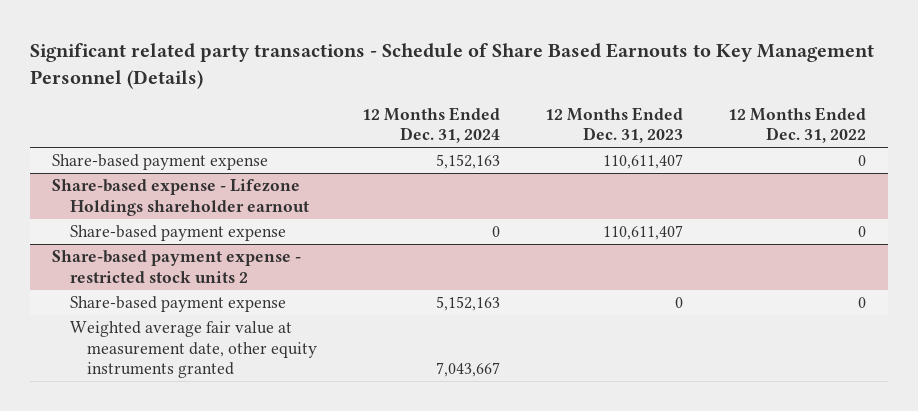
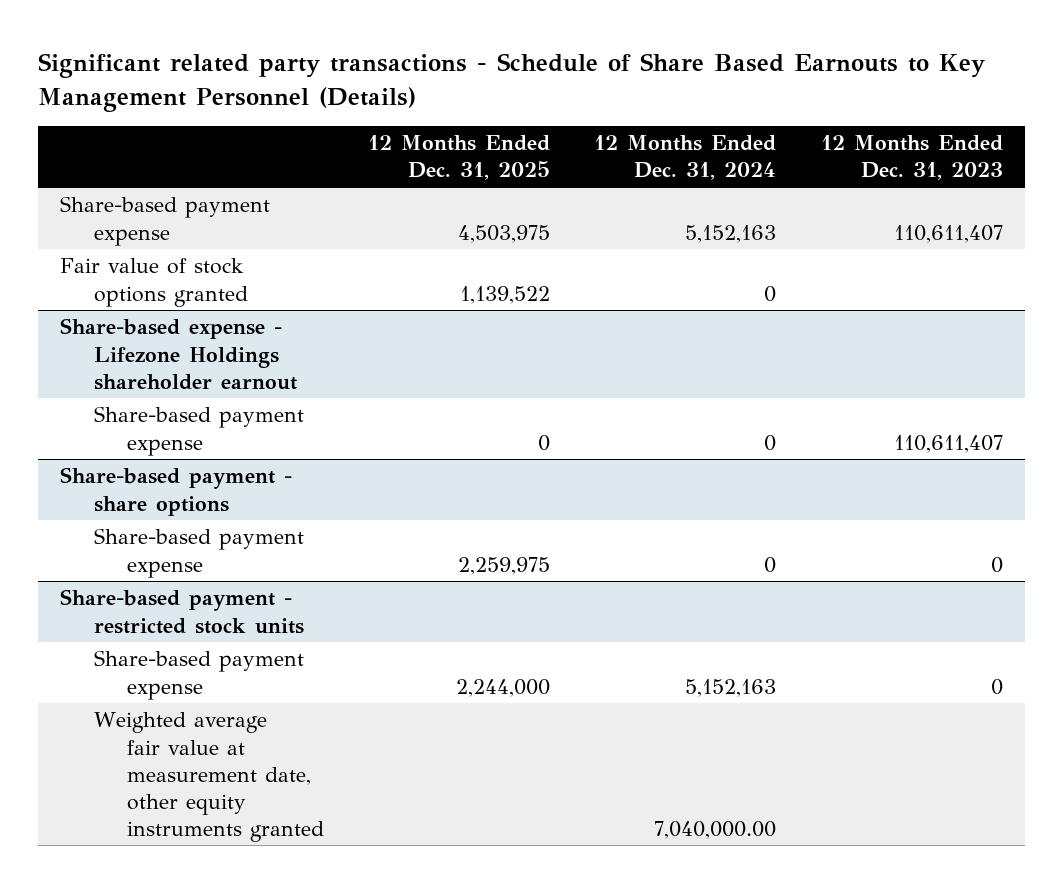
- | 12 Months Ended Dec. 31, 2024 | 12 Months Ended Dec. 31, 2023 | 12 Months Ended Dec. 31, 2022
+ | 12 Months Ended Dec. 31, 2025 | 12 Months Ended Dec. 31, 2024 | 12 Months Ended Dec. 31, 2023
+ Fair value of stock options granted | 1,139,522 | 0 |
- Share-based payment expense - restricted stock units 2
+ Share-based payment - share options
+ Share-based payment expense | 2,259,975 | 0 | 0
+ Share-based payment - restricted stock units
- Weighted average fair value at measurement date, other equity instruments granted | 7,043,667 | |
+ Weighted average fair value at measurement date, other equity instruments granted | | 7,040,000.00 |

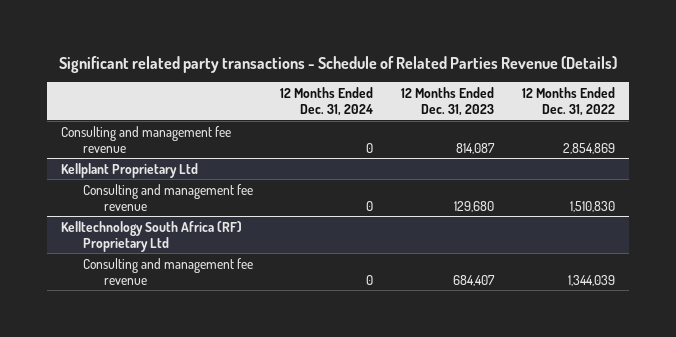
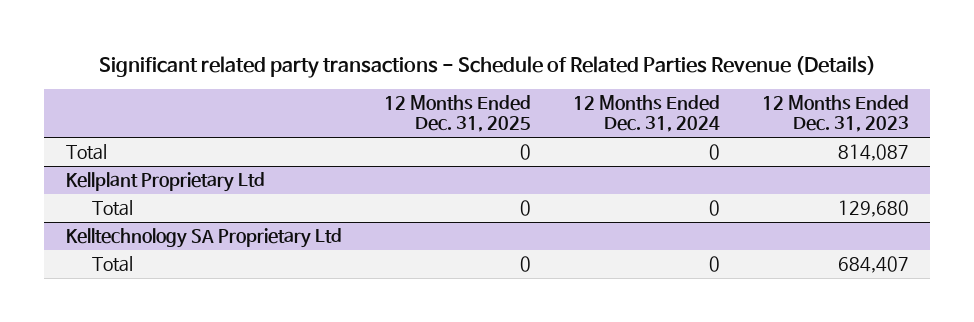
- | 12 Months Ended Dec. 31, 2024 | 12 Months Ended Dec. 31, 2023 | 12 Months Ended Dec. 31, 2022
+ | 12 Months Ended Dec. 31, 2025 | 12 Months Ended Dec. 31, 2024 | 12 Months Ended Dec. 31, 2023
- Consulting and management fee revenue | 0 | 814,087 | 2,854,869
+ Total | 0 | 0 | 814,087
@ Kellplant Proprietary Ltd
- Consulting and management fee revenue | 0 | 129,680 | 1,510,830
- Kelltechnology South Africa (RF) Proprietary Ltd
- Consulting and management fee revenue | 0 | 684,407 | 1,344,039
@ Kellplant Proprietary Ltd
+ Total | 0 | 0 | 129,680
+ Kelltechnology SA Proprietary Ltd
+ Total | 0 | 0 | 684,407

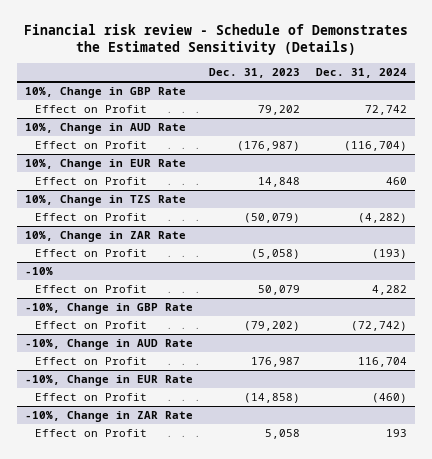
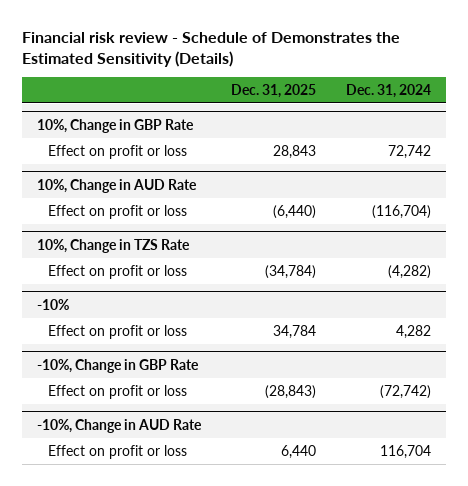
- | Dec. 31, 2023 | Dec. 31, 2024
+ | Dec. 31, 2025 | Dec. 31, 2024
@ 10%, Change in GBP Rate
- Effect on Profit | 79,202 | 72,742
+ Effect on profit or loss | 28,843 | 72,742
@ 10%, Change in AUD Rate
- Effect on Profit | (176,987) | (116,704)
- 10%, Change in EUR Rate
- Effect on Profit | 14,848 | 460
@ 10%, Change in AUD Rate
+ Effect on profit or loss | (6,440) | (116,704)
@ 10%, Change in TZS Rate
- Effect on Profit | (50,079) | (4,282)
- 10%, Change in ZAR Rate
- Effect on Profit | (5,058) | (193)
@ 10%, Change in TZS Rate
+ Effect on profit or loss | (34,784) | (4,282)
@ -10%
- Effect on Profit | 50,079 | 4,282
+ Effect on profit or loss | 34,784 | 4,282
@ -10%, Change in GBP Rate
- Effect on Profit | (79,202) | (72,742)
+ Effect on profit or loss | (28,843) | (72,742)
@ -10%, Change in AUD Rate
- Effect on Profit | 176,987 | 116,704
- -10%, Change in EUR Rate
- Effect on Profit | (14,858) | (460)
- -10%, Change in ZAR Rate
- Effect on Profit | 5,058 | 193
@ -10%, Change in AUD Rate
+ Effect on profit or loss | 6,440 | 116,704

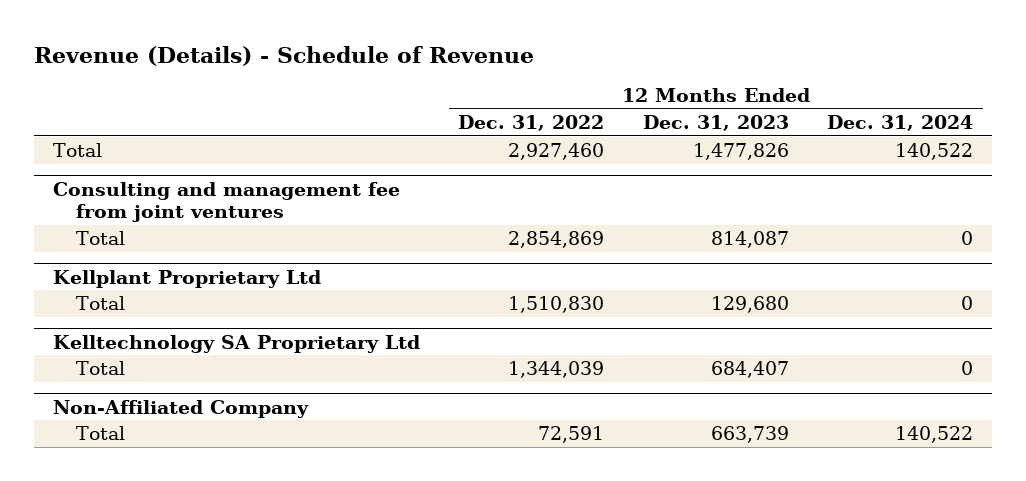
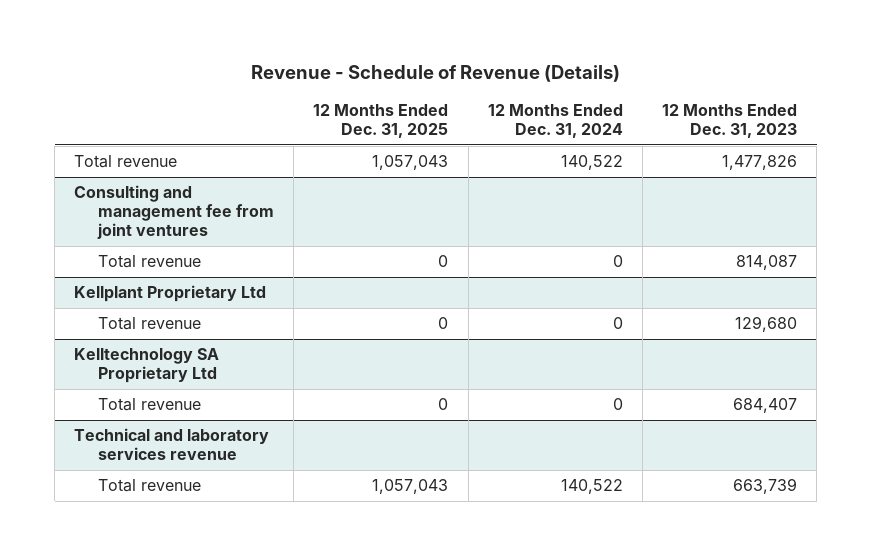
- Revenue (Details) - Schedule of Revenue
+ Revenue - Schedule of Revenue (Details)
- | 12 Months Ended Dec. 31, 2022 | 12 Months Ended Dec. 31, 2023 | 12 Months Ended Dec. 31, 2024
+ | 12 Months Ended Dec. 31, 2025 | 12 Months Ended Dec. 31, 2024 | 12 Months Ended Dec. 31, 2023
- Total | 2,927,460 | 1,477,826 | 140,522
+ Total revenue | 1,057,043 | 140,522 | 1,477,826
@ Consulting and management fee from joint ventures
- Total | 2,854,869 | 814,087 | 0
+ Total revenue | 0 | 0 | 814,087
@ Kellplant Proprietary Ltd
- Total | 1,510,830 | 129,680 | 0
+ Total revenue | 0 | 0 | 129,680
@ Kelltechnology SA Proprietary Ltd
- Total | 1,344,039 | 684,407 | 0
- Non-Affiliated Company
- Total | 72,591 | 663,739 | 140,522
@ Kelltechnology SA Proprietary Ltd
+ Total revenue | 0 | 0 | 684,407
+ Technical and laboratory services revenue
+ Total revenue | 1,057,043 | 140,522 | 663,739

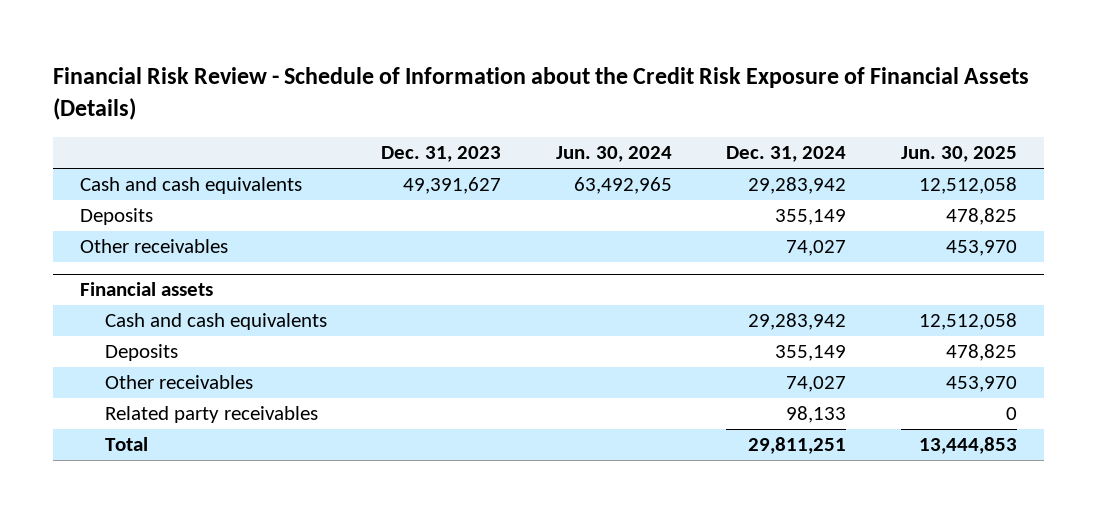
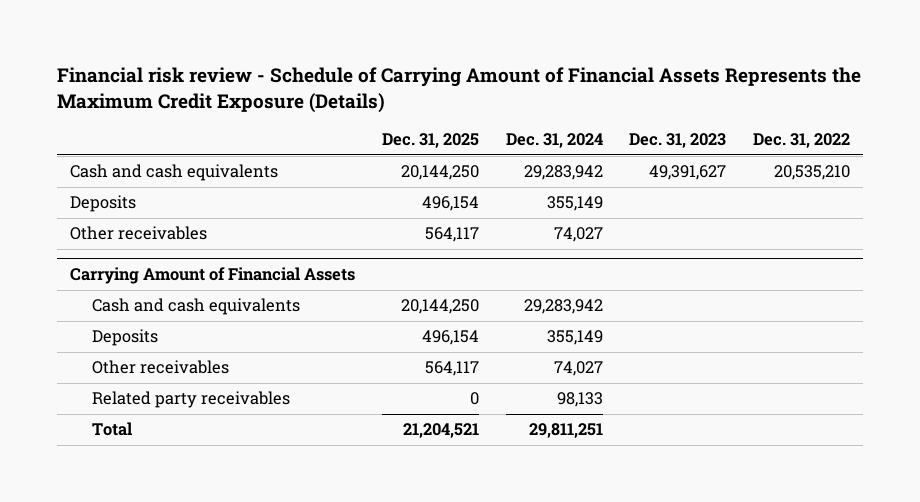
- Financial Risk Review - Schedule of Information about the Credit Risk Exposure of Financial Assets (Details)
+ Financial risk review - Schedule of Carrying Amount of Financial Assets Represents the Maximum Credit Exposure (Details)
- | Dec. 31, 2023 | Jun. 30, 2024 | Dec. 31, 2024 | Jun. 30, 2025
+ | Dec. 31, 2025 | Dec. 31, 2024 | Dec. 31, 2023 | Dec. 31, 2022
- Financial assets
+ Carrying Amount of Financial Assets

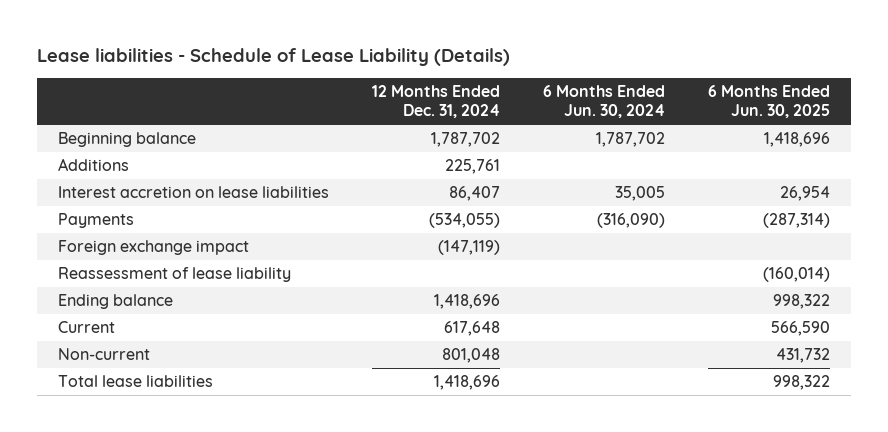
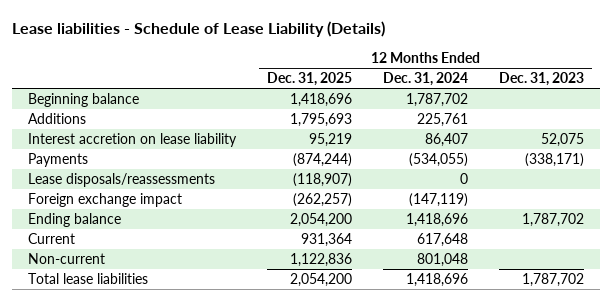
- | 12 Months Ended Dec. 31, 2024 | 6 Months Ended Jun. 30, 2024 | 6 Months Ended Jun. 30, 2025
+ | 12 Months Ended Dec. 31, 2025 | 12 Months Ended Dec. 31, 2024 | 12 Months Ended Dec. 31, 2023
- Interest accretion on lease liabilities | 86,407 | 35,005 | 26,954
+ Interest accretion on lease liability | 95,219 | 86,407 | 52,075
+ Lease disposals/reassessments | (118,907) | 0 |
- Reassessment of lease liability | | | (160,014)

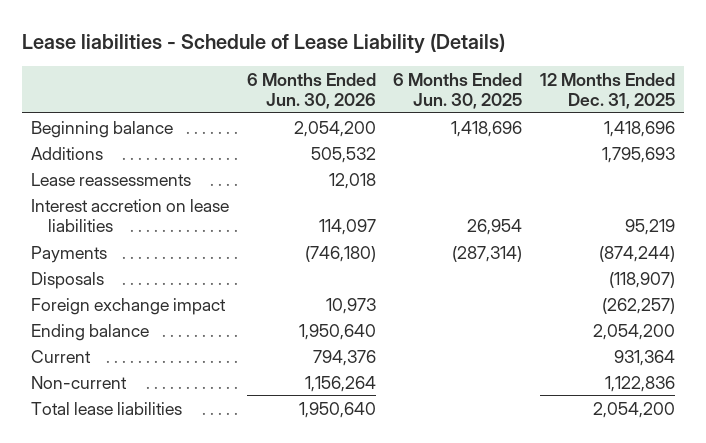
- | 12 Months Ended Dec. 31, 2025 | 12 Months Ended Dec. 31, 2024 | 12 Months Ended Dec. 31, 2023
+ | 6 Months Ended Jun. 30, 2026 | 6 Months Ended Jun. 30, 2025 | 12 Months Ended Dec. 31, 2025
- Interest accretion on lease liability | 95,219 | 86,407 | 52,075
+ Lease reassessments | 12,018 | |
+ Interest accretion on lease liabilities | 114,097 | 26,954 | 95,219
- Lease disposals/reassessments | (118,907) | 0 |
+ Disposals | | | (118,907)

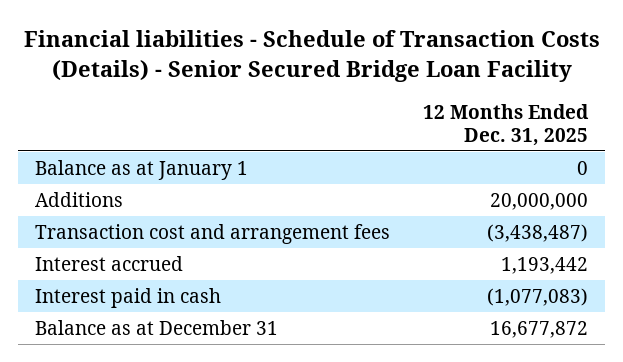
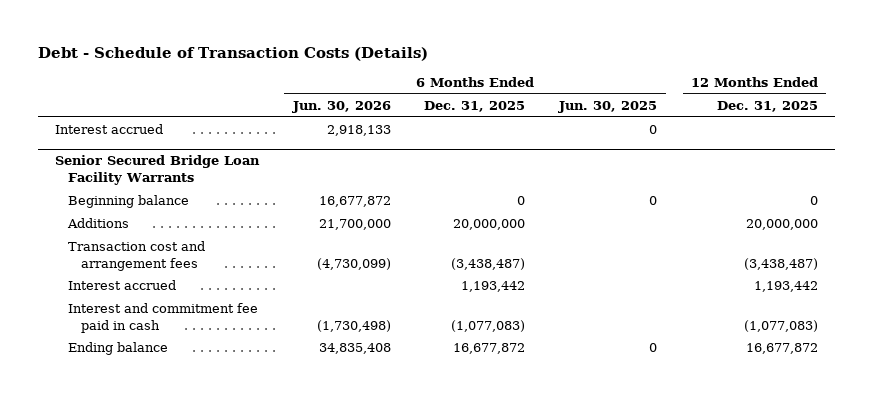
- Financial liabilities - Schedule of Transaction Costs (Details) - Senior Secured Bridge Loan Facility
+ Debt - Schedule of Transaction Costs (Details)
- | 12 Months Ended Dec. 31, 2025
+ | 6 Months Ended Jun. 30, 2026 | 6 Months Ended Dec. 31, 2025 | 6 Months Ended Jun. 30, 2025 | 12 Months Ended Dec. 31, 2025
- Balance as at January 1 | 0
+ Interest accrued | 2,918,133 | | 0 |
+ Senior Secured Bridge Loan Facility Warrants
+ Beginning balance | 16,677,872 | 0 | 0 | 0
- Interest paid in cash | (1,077,083)
- Balance as at December 31 | 16,677,872
+ Interest and commitment fee paid in cash | (1,730,498) | (1,077,083) | | (1,077,083)
+ Ending balance | 34,835,408 | 16,677,872 | 0 | 16,677,872

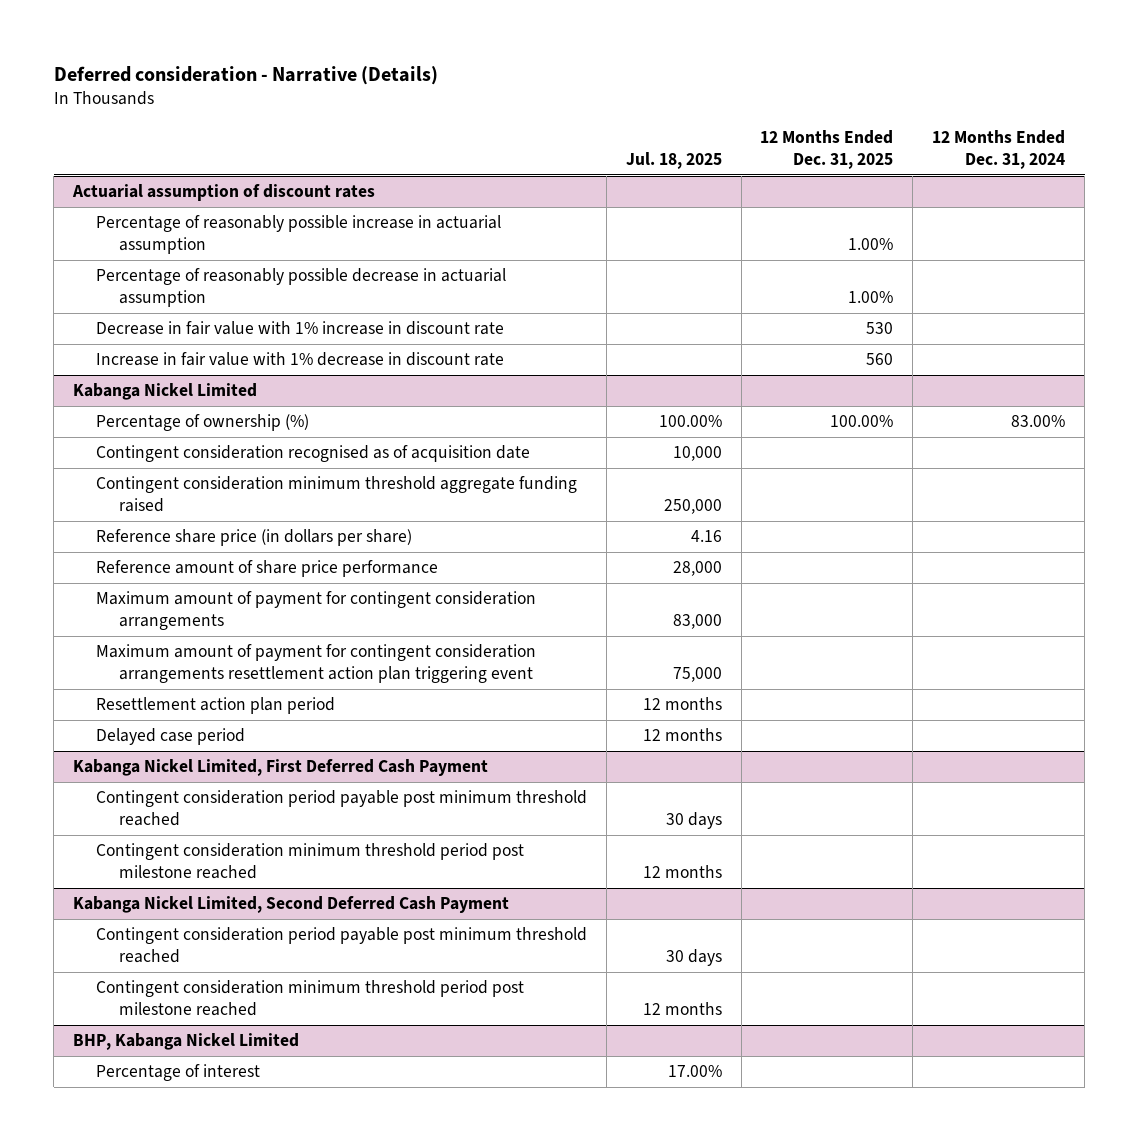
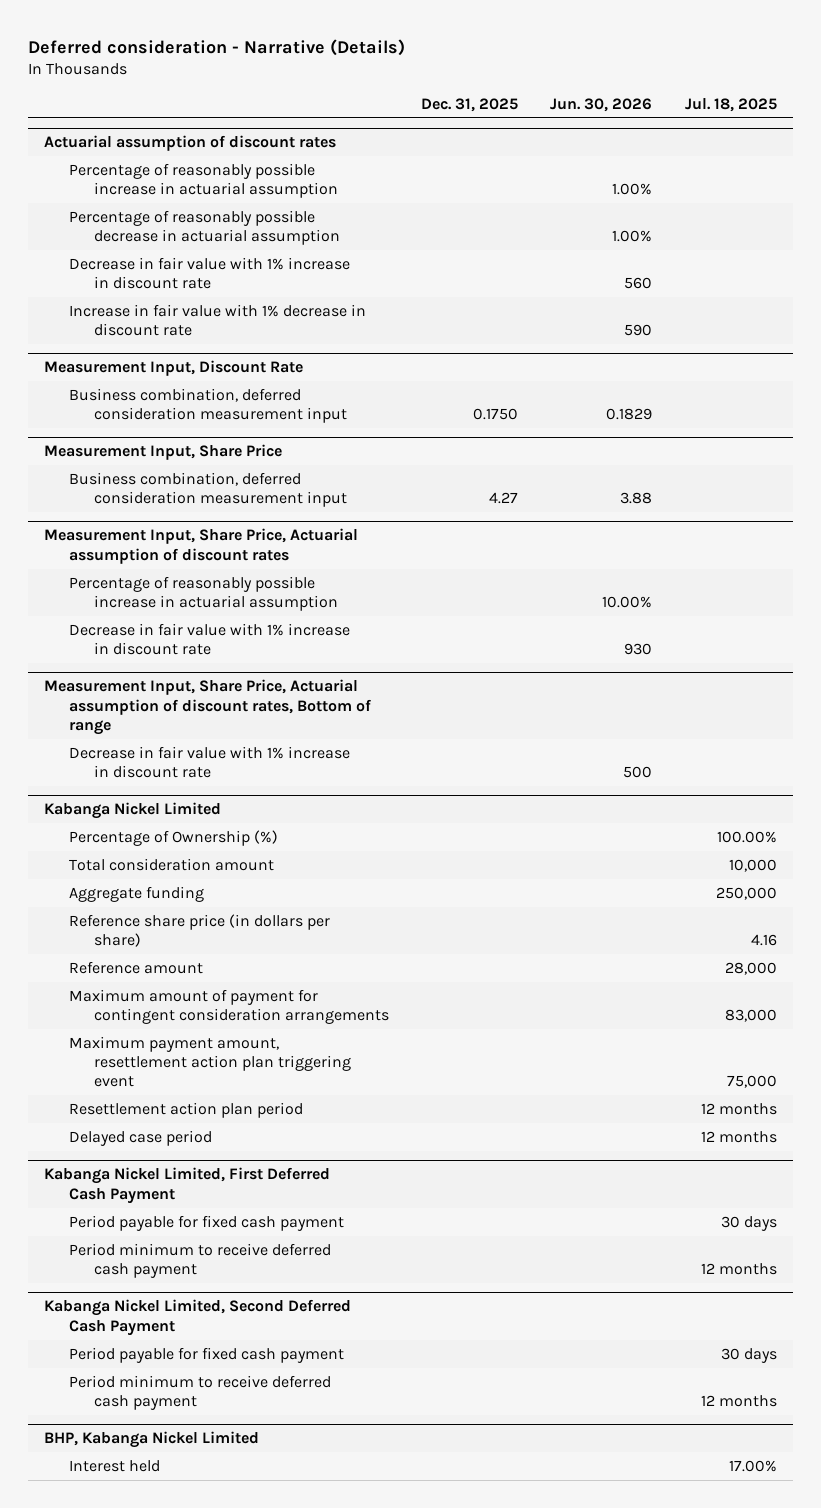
- | Jul. 18, 2025 | 12 Months Ended Dec. 31, 2025 | 12 Months Ended Dec. 31, 2024
+ | Dec. 31, 2025 | Jun. 30, 2026 | Jul. 18, 2025
+ Measurement Input, Discount Rate
+ Business combination, deferred consideration measurement input | 0.1750 | 0.1829 |
+ Measurement Input, Share Price
+ Business combination, deferred consideration measurement input | 4.27 | 3.88 |
+ Measurement Input, Share Price, Actuarial assumption of discount rates
+ Percentage of reasonably possible increase in actuarial assumption | | 10.00% |
+ Decrease in fair value with 1% increase in discount rate | | 930 |
+ Measurement Input, Share Price, Actuarial assumption of discount rates, Bottom of range
+ Decrease in fair value with 1% increase in discount rate | | 500 |
@ Kabanga Nickel Limited
- Percentage of ownership (%) | 100.00% | 100.00% | 83.00%
- Contingent consideration recognised as of acquisition date | 10,000 | |
- Contingent consideration minimum threshold aggregate funding raised | 250,000 | |
+ Percentage of Ownership (%) | | | 100.00%
+ Total consideration amount | | | 10,000
+ Aggregate funding | | | 250,000
- Reference amount of share price performance | 28,000 | |
+ Reference amount | | | 28,000
- Maximum amount of payment for contingent consideration arrangements resettlement action plan triggering event | 75,000 | |
+ Maximum payment amount, resettlement action plan triggering event | | | 75,000
@ Kabanga Nickel Limited, First Deferred Cash Payment
- Contingent consideration period payable post minimum threshold reached | 30 days | |
- Contingent consideration minimum threshold period post milestone reached | 12 months | |
+ Period payable for fixed cash payment | | | 30 days
+ Period minimum to receive deferred cash payment | | | 12 months
@ Kabanga Nickel Limited, Second Deferred Cash Payment
- Contingent consideration period payable post minimum threshold reached | 30 days | |
- Contingent consideration minimum threshold period post milestone reached | 12 months | |
+ Period payable for fixed cash payment | | | 30 days
+ Period minimum to receive deferred cash payment | | | 12 months
@ BHP, Kabanga Nickel Limited
- Percentage of interest | 17.00% | |
+ Interest held | | | 17.00%

